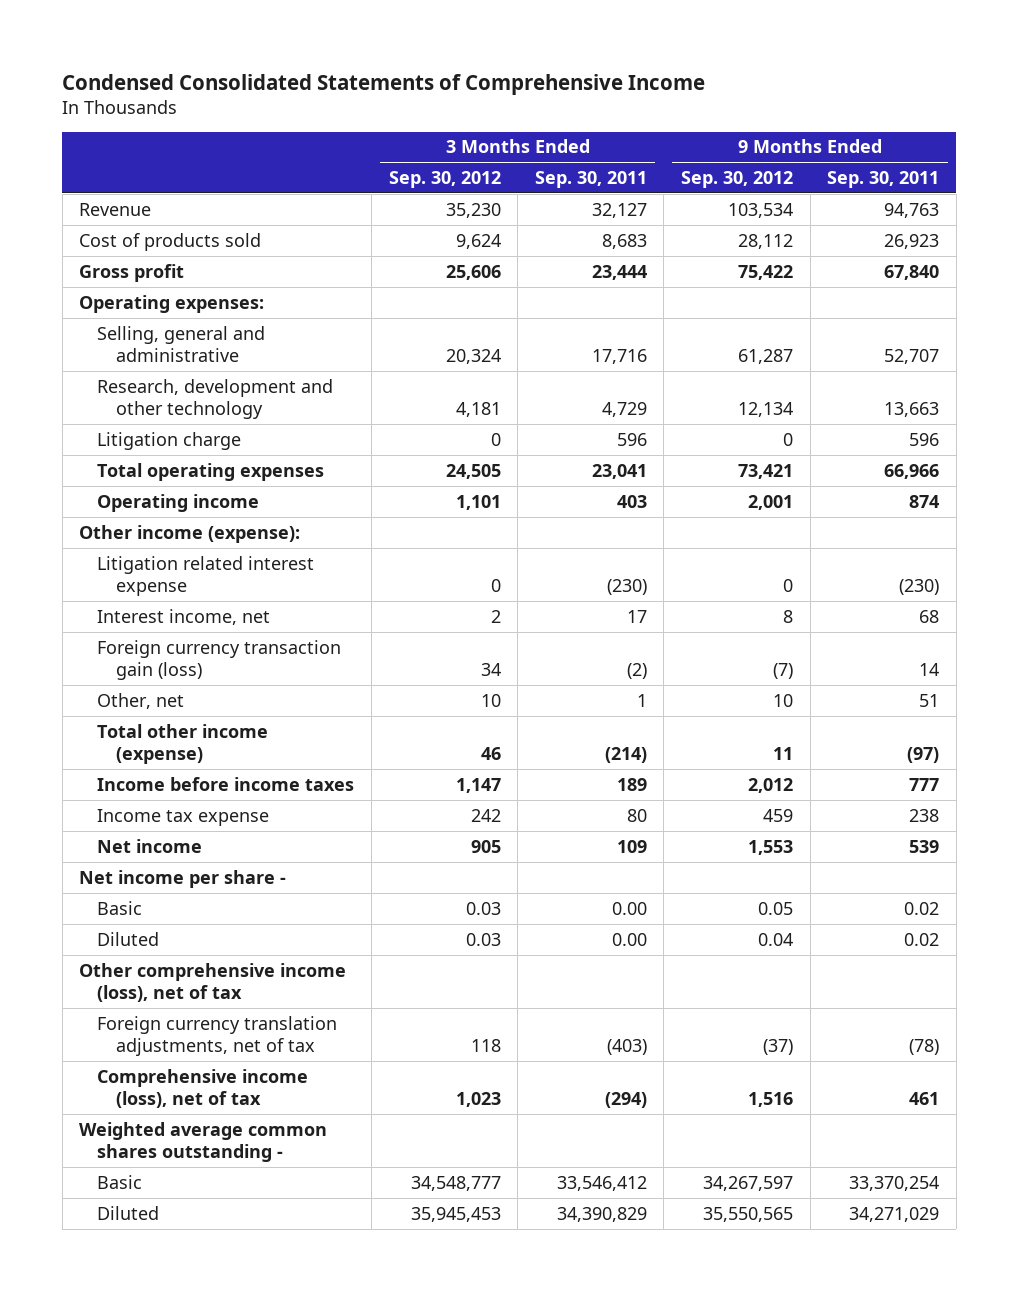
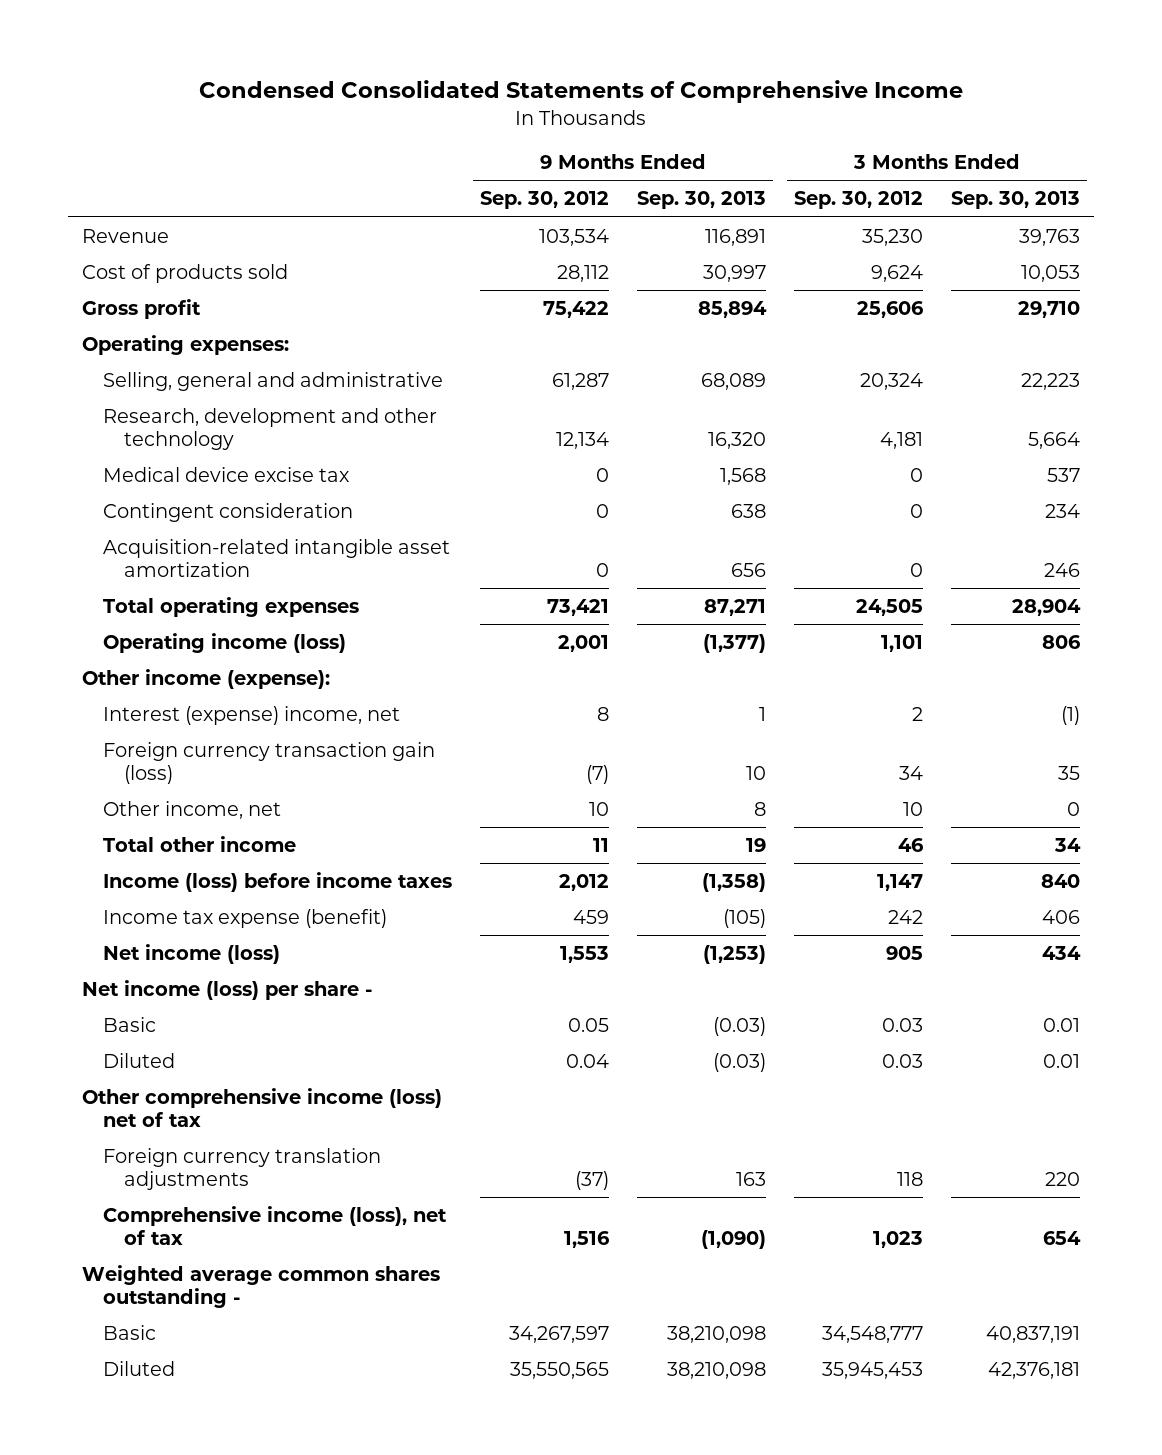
- | 3 Months Ended Sep. 30, 2012 | 3 Months Ended Sep. 30, 2011 | 9 Months Ended Sep. 30, 2012 | 9 Months Ended Sep. 30, 2011
+ | 9 Months Ended Sep. 30, 2012 | 9 Months Ended Sep. 30, 2013 | 3 Months Ended Sep. 30, 2012 | 3 Months Ended Sep. 30, 2013
- Litigation charge | 0 | 596 | 0 | 596
+ Medical device excise tax | 0 | 1,568 | 0 | 537
+ Contingent consideration | 0 | 638 | 0 | 234
+ Acquisition-related intangible asset amortization | 0 | 656 | 0 | 246
- Operating income | 1,101 | 403 | 2,001 | 874
+ Operating income (loss) | 2,001 | (1,377) | 1,101 | 806
- Litigation related interest expense | 0 | (230) | 0 | (230)
- Interest income, net | 2 | 17 | 8 | 68
+ Interest (expense) income, net | 8 | 1 | 2 | (1)
- Other, net | 10 | 1 | 10 | 51
- Total other income (expense) | 46 | (214) | 11 | (97)
- Income before income taxes | 1,147 | 189 | 2,012 | 777
- Income tax expense | 242 | 80 | 459 | 238
- Net income | 905 | 109 | 1,553 | 539
- Net income per share -
+ Other income, net | 10 | 8 | 10 | 0
+ Total other income | 11 | 19 | 46 | 34
+ Income (loss) before income taxes | 2,012 | (1,358) | 1,147 | 840
+ Income tax expense (benefit) | 459 | (105) | 242 | 406
+ Net income (loss) | 1,553 | (1,253) | 905 | 434
+ Net income (loss) per share -
- Other comprehensive income (loss), net of tax
- Foreign currency translation adjustments, net of tax | 118 | (403) | (37) | (78)
+ Other comprehensive income (loss) net of tax
+ Foreign currency translation adjustments | (37) | 163 | 118 | 220

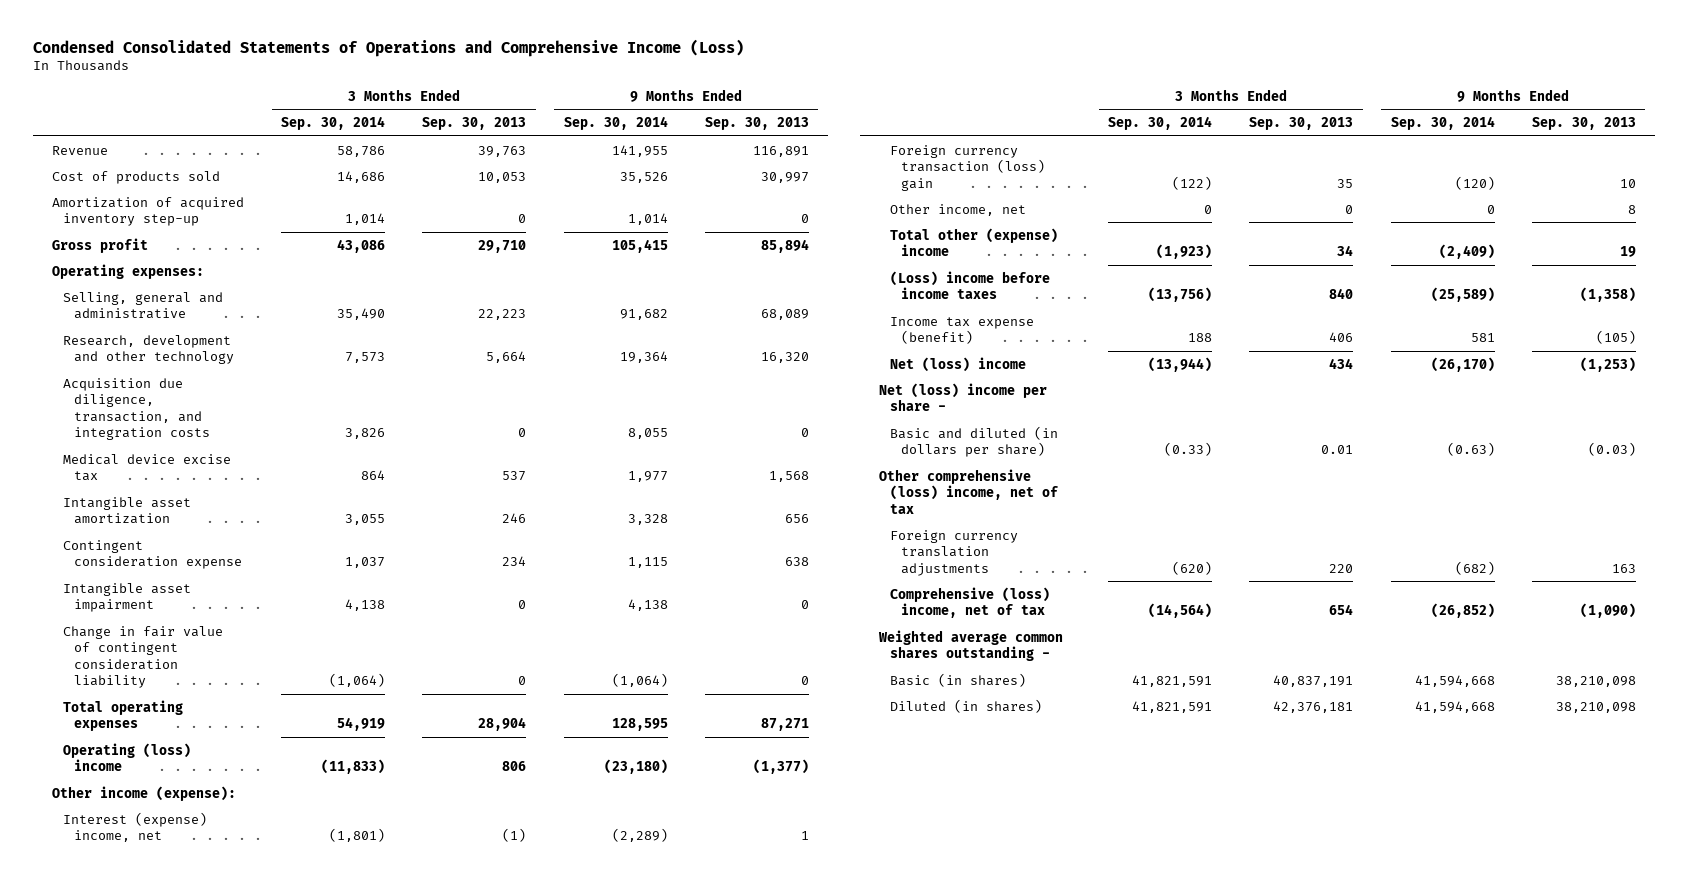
- Condensed Consolidated Statements of Comprehensive Income
+ Condensed Consolidated Statements of Operations and Comprehensive Income (Loss)
- | 9 Months Ended Sep. 30, 2012 | 9 Months Ended Sep. 30, 2013 | 3 Months Ended Sep. 30, 2012 | 3 Months Ended Sep. 30, 2013
+ | 3 Months Ended Sep. 30, 2014 | 3 Months Ended Sep. 30, 2013 | 9 Months Ended Sep. 30, 2014 | 9 Months Ended Sep. 30, 2013
+ Amortization of acquired inventory step-up | 1,014 | 0 | 1,014 | 0
+ Acquisition due diligence, transaction, and integration costs | 3,826 | 0 | 8,055 | 0
- Contingent consideration | 0 | 638 | 0 | 234
- Acquisition-related intangible asset amortization | 0 | 656 | 0 | 246
+ Intangible asset amortization | 3,055 | 246 | 3,328 | 656
+ Contingent consideration expense | 1,037 | 234 | 1,115 | 638
+ Intangible asset impairment | 4,138 | 0 | 4,138 | 0
+ Change in fair value of contingent consideration liability | (1,064) | 0 | (1,064) | 0
- Operating income (loss) | 2,001 | (1,377) | 1,101 | 806
+ Operating (loss) income | (11,833) | 806 | (23,180) | (1,377)
- Foreign currency transaction gain (loss) | (7) | 10 | 34 | 35
+ Foreign currency transaction (loss) gain | (122) | 35 | (120) | 10
- Total other income | 11 | 19 | 46 | 34
- Income (loss) before income taxes | 2,012 | (1,358) | 1,147 | 840
+ Total other (expense) income | (1,923) | 34 | (2,409) | 19
+ (Loss) income before income taxes | (13,756) | 840 | (25,589) | (1,358)
- Net income (loss) | 1,553 | (1,253) | 905 | 434
- Net income (loss) per share -
- Basic | 0.05 | (0.03) | 0.03 | 0.01
- Diluted | 0.04 | (0.03) | 0.03 | 0.01
- Other comprehensive income (loss) net of tax
+ Net (loss) income | (13,944) | 434 | (26,170) | (1,253)
+ Net (loss) income per share -
+ Basic and diluted (in dollars per share) | (0.33) | 0.01 | (0.63) | (0.03)
+ Other comprehensive (loss) income, net of tax
- Comprehensive income (loss), net of tax | 1,516 | (1,090) | 1,023 | 654
+ Comprehensive (loss) income, net of tax | (14,564) | 654 | (26,852) | (1,090)
- Basic | 34,267,597 | 38,210,098 | 34,548,777 | 40,837,191
- Diluted | 35,550,565 | 38,210,098 | 35,945,453 | 42,376,181
+ Basic (in shares) | 41,821,591 | 40,837,191 | 41,594,668 | 38,210,098
+ Diluted (in shares) | 41,821,591 | 42,376,181 | 41,594,668 | 38,210,098

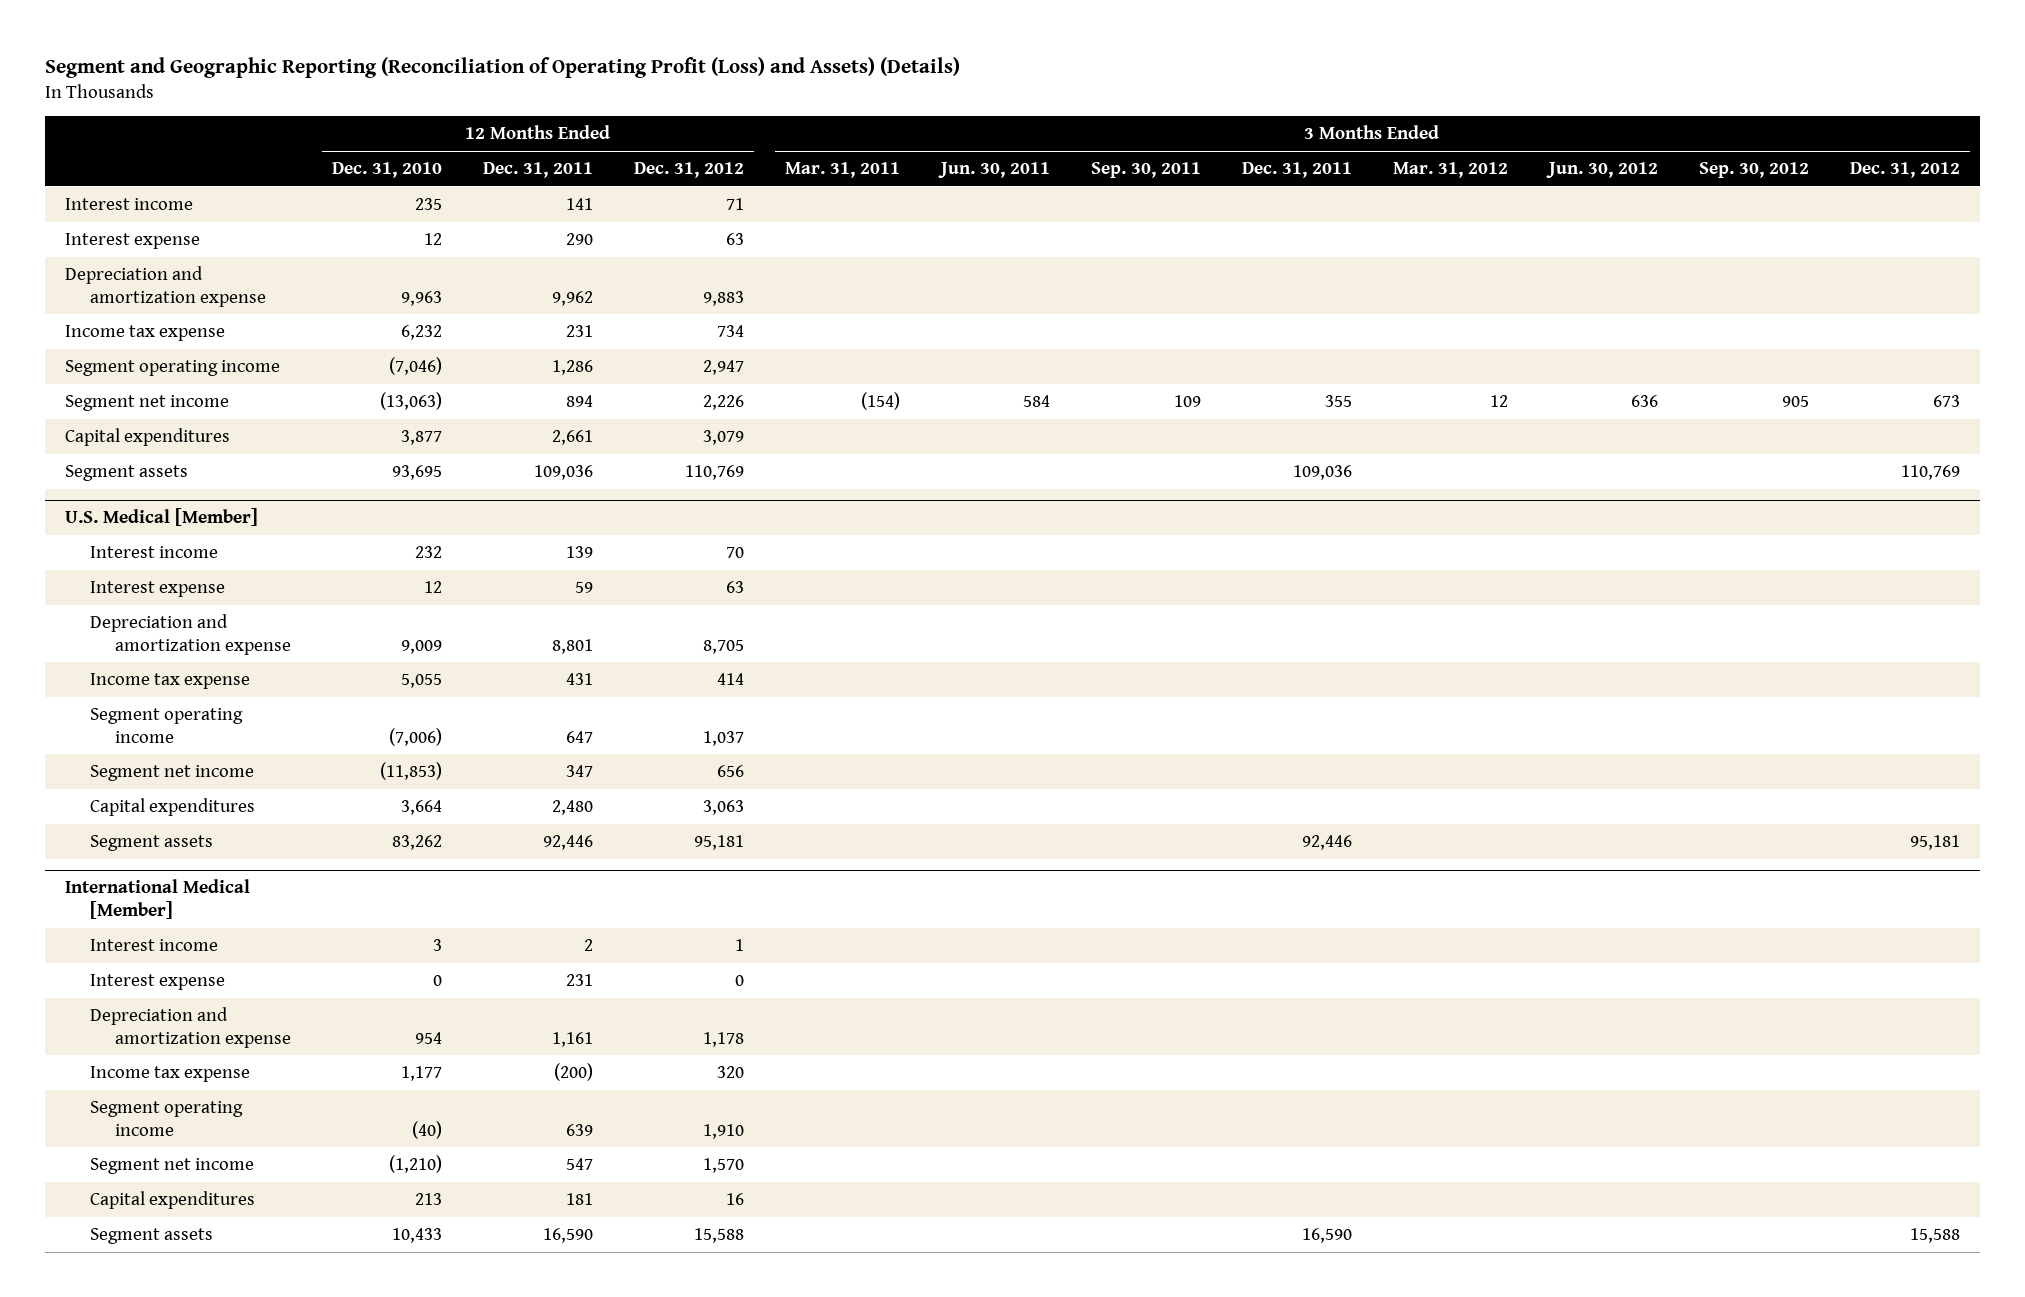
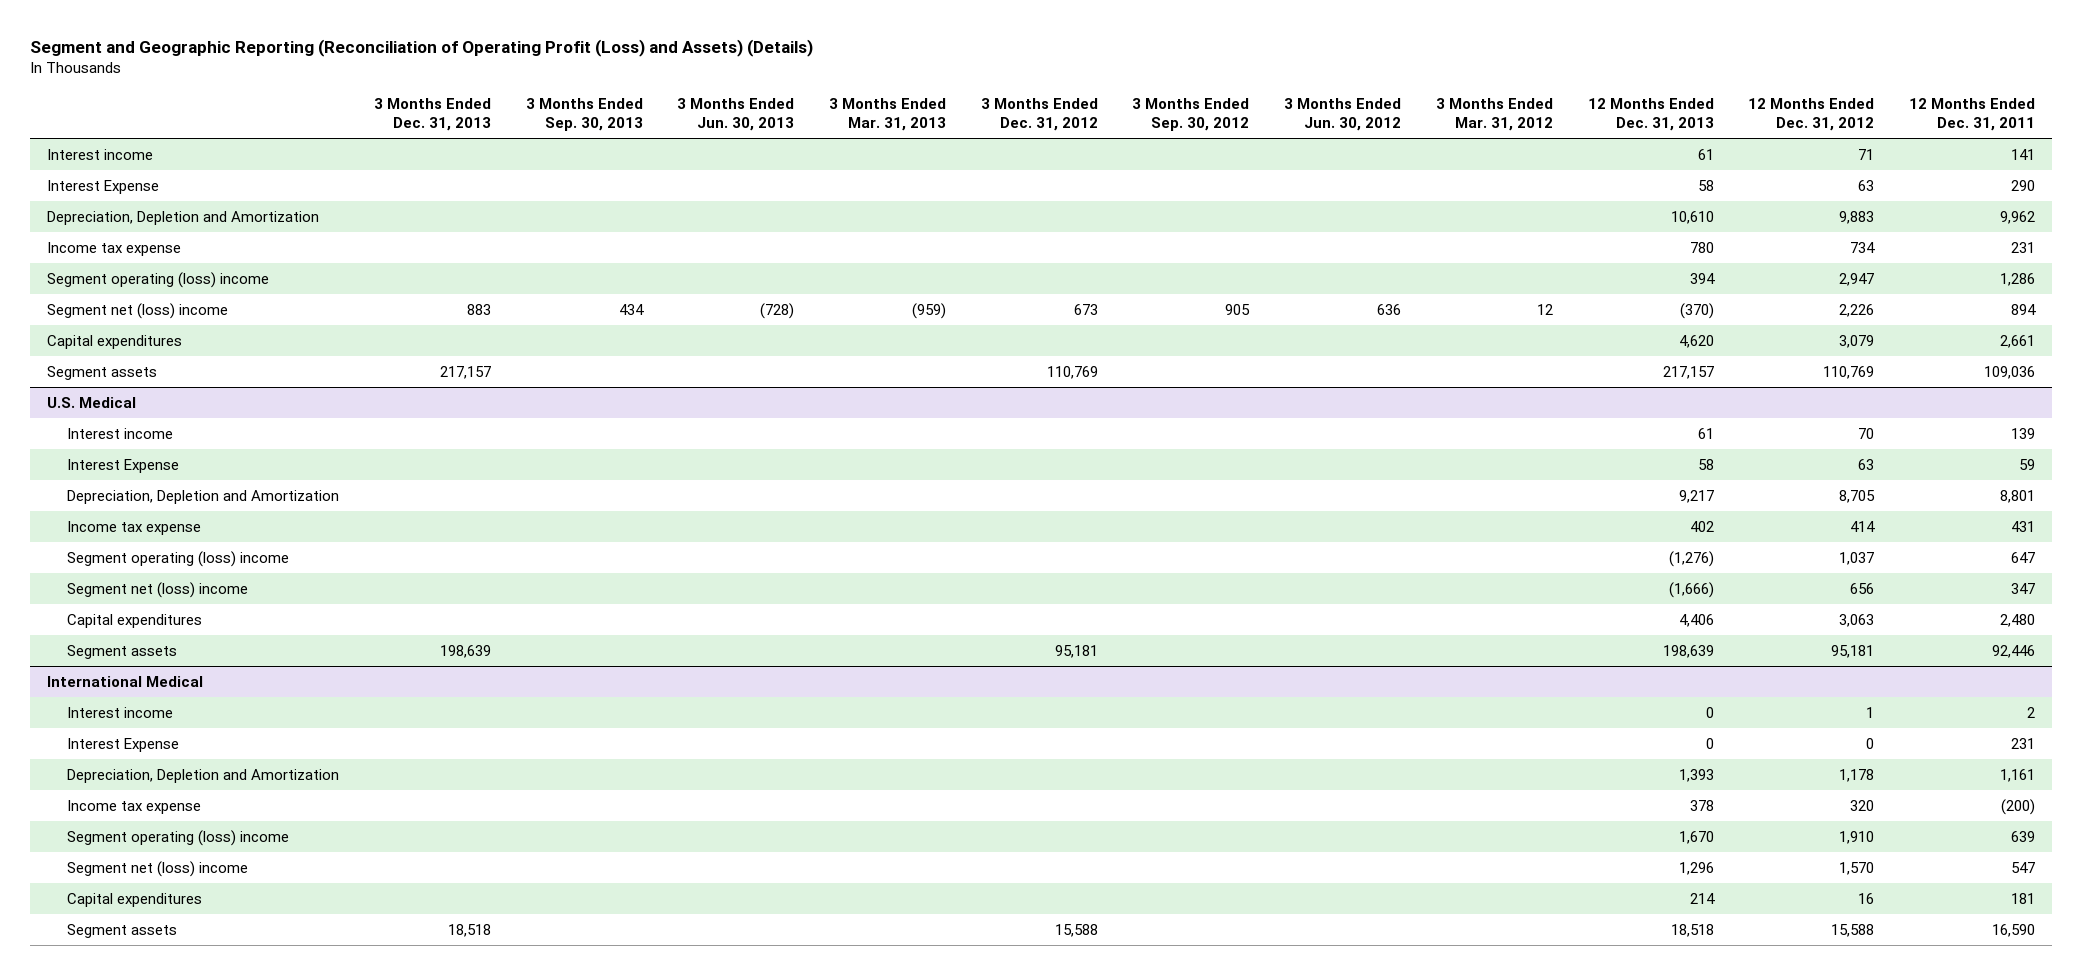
- | 12 Months Ended Dec. 31, 2010 | 12 Months Ended Dec. 31, 2011 | 12 Months Ended Dec. 31, 2012 | 3 Months Ended Mar. 31, 2011 | 3 Months Ended Jun. 30, 2011 | 3 Months Ended Sep. 30, 2011 | 3 Months Ended Dec. 31, 2011 | 3 Months Ended Mar. 31, 2012 | 3 Months Ended Jun. 30, 2012 | 3 Months Ended Sep. 30, 2012 | 3 Months Ended Dec. 31, 2012
+ | 3 Months Ended Dec. 31, 2013 | 3 Months Ended Sep. 30, 2013 | 3 Months Ended Jun. 30, 2013 | 3 Months Ended Mar. 31, 2013 | 3 Months Ended Dec. 31, 2012 | 3 Months Ended Sep. 30, 2012 | 3 Months Ended Jun. 30, 2012 | 3 Months Ended Mar. 31, 2012 | 12 Months Ended Dec. 31, 2013 | 12 Months Ended Dec. 31, 2012 | 12 Months Ended Dec. 31, 2011
- Interest expense | 12 | 290 | 63 | | | | | | | |
- Depreciation and amortization expense | 9,963 | 9,962 | 9,883 | | | | | | | |
+ Interest Expense | | | | | | | | | 58 | 63 | 290
+ Depreciation, Depletion and Amortization | | | | | | | | | 10,610 | 9,883 | 9,962
- Segment operating income | (7,046) | 1,286 | 2,947 | | | | | | | |
- Segment net income | (13,063) | 894 | 2,226 | (154) | 584 | 109 | 355 | 12 | 636 | 905 | 673
+ Segment operating (loss) income | | | | | | | | | 394 | 2,947 | 1,286
+ Segment net (loss) income | 883 | 434 | (728) | (959) | 673 | 905 | 636 | 12 | (370) | 2,226 | 894
- U.S. Medical [Member]
+ U.S. Medical
- Interest expense | 12 | 59 | 63 | | | | | | | |
- Depreciation and amortization expense | 9,009 | 8,801 | 8,705 | | | | | | | |
+ Interest Expense | | | | | | | | | 58 | 63 | 59
+ Depreciation, Depletion and Amortization | | | | | | | | | 9,217 | 8,705 | 8,801
- Segment operating income | (7,006) | 647 | 1,037 | | | | | | | |
- Segment net income | (11,853) | 347 | 656 | | | | | | | |
+ Segment operating (loss) income | | | | | | | | | (1,276) | 1,037 | 647
+ Segment net (loss) income | | | | | | | | | (1,666) | 656 | 347
- International Medical [Member]
+ International Medical
- Interest expense | 0 | 231 | 0 | | | | | | | |
- Depreciation and amortization expense | 954 | 1,161 | 1,178 | | | | | | | |
+ Interest Expense | | | | | | | | | 0 | 0 | 231
+ Depreciation, Depletion and Amortization | | | | | | | | | 1,393 | 1,178 | 1,161
- Segment operating income | (40) | 639 | 1,910 | | | | | | | |
- Segment net income | (1,210) | 547 | 1,570 | | | | | | | |
+ Segment operating (loss) income | | | | | | | | | 1,670 | 1,910 | 639
+ Segment net (loss) income | | | | | | | | | 1,296 | 1,570 | 547

